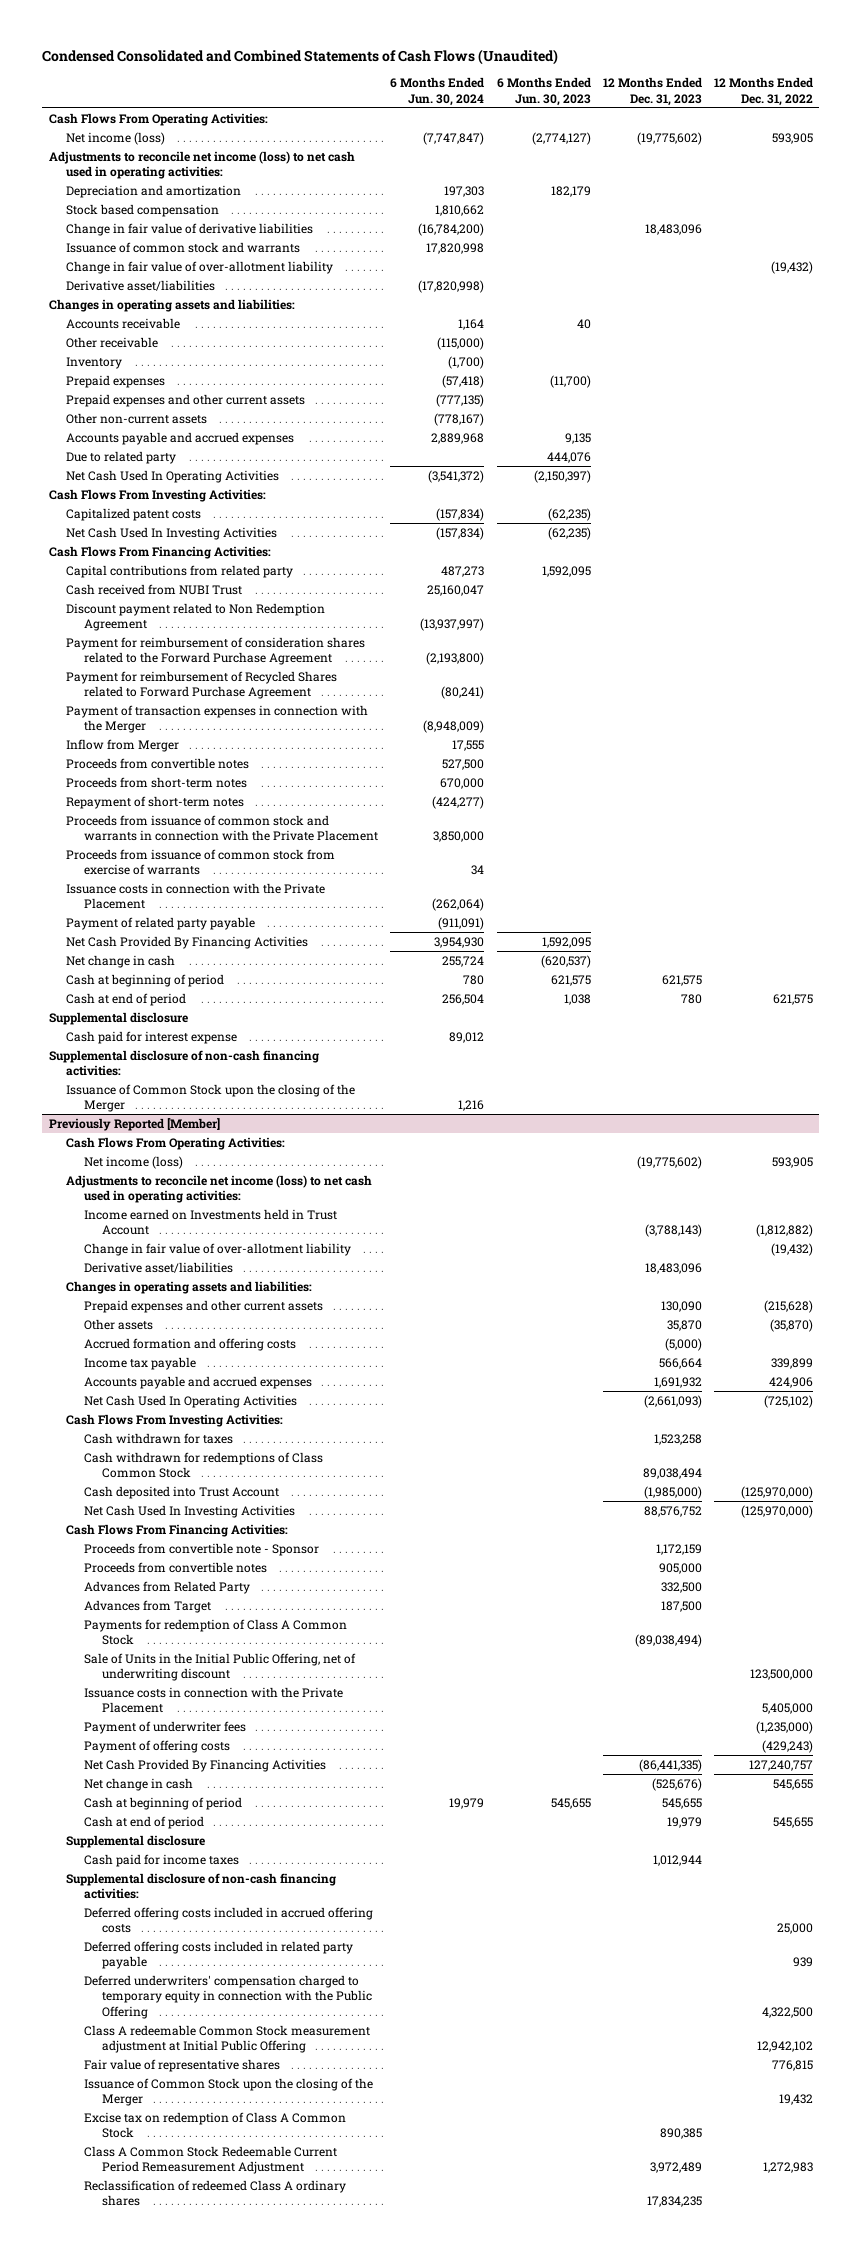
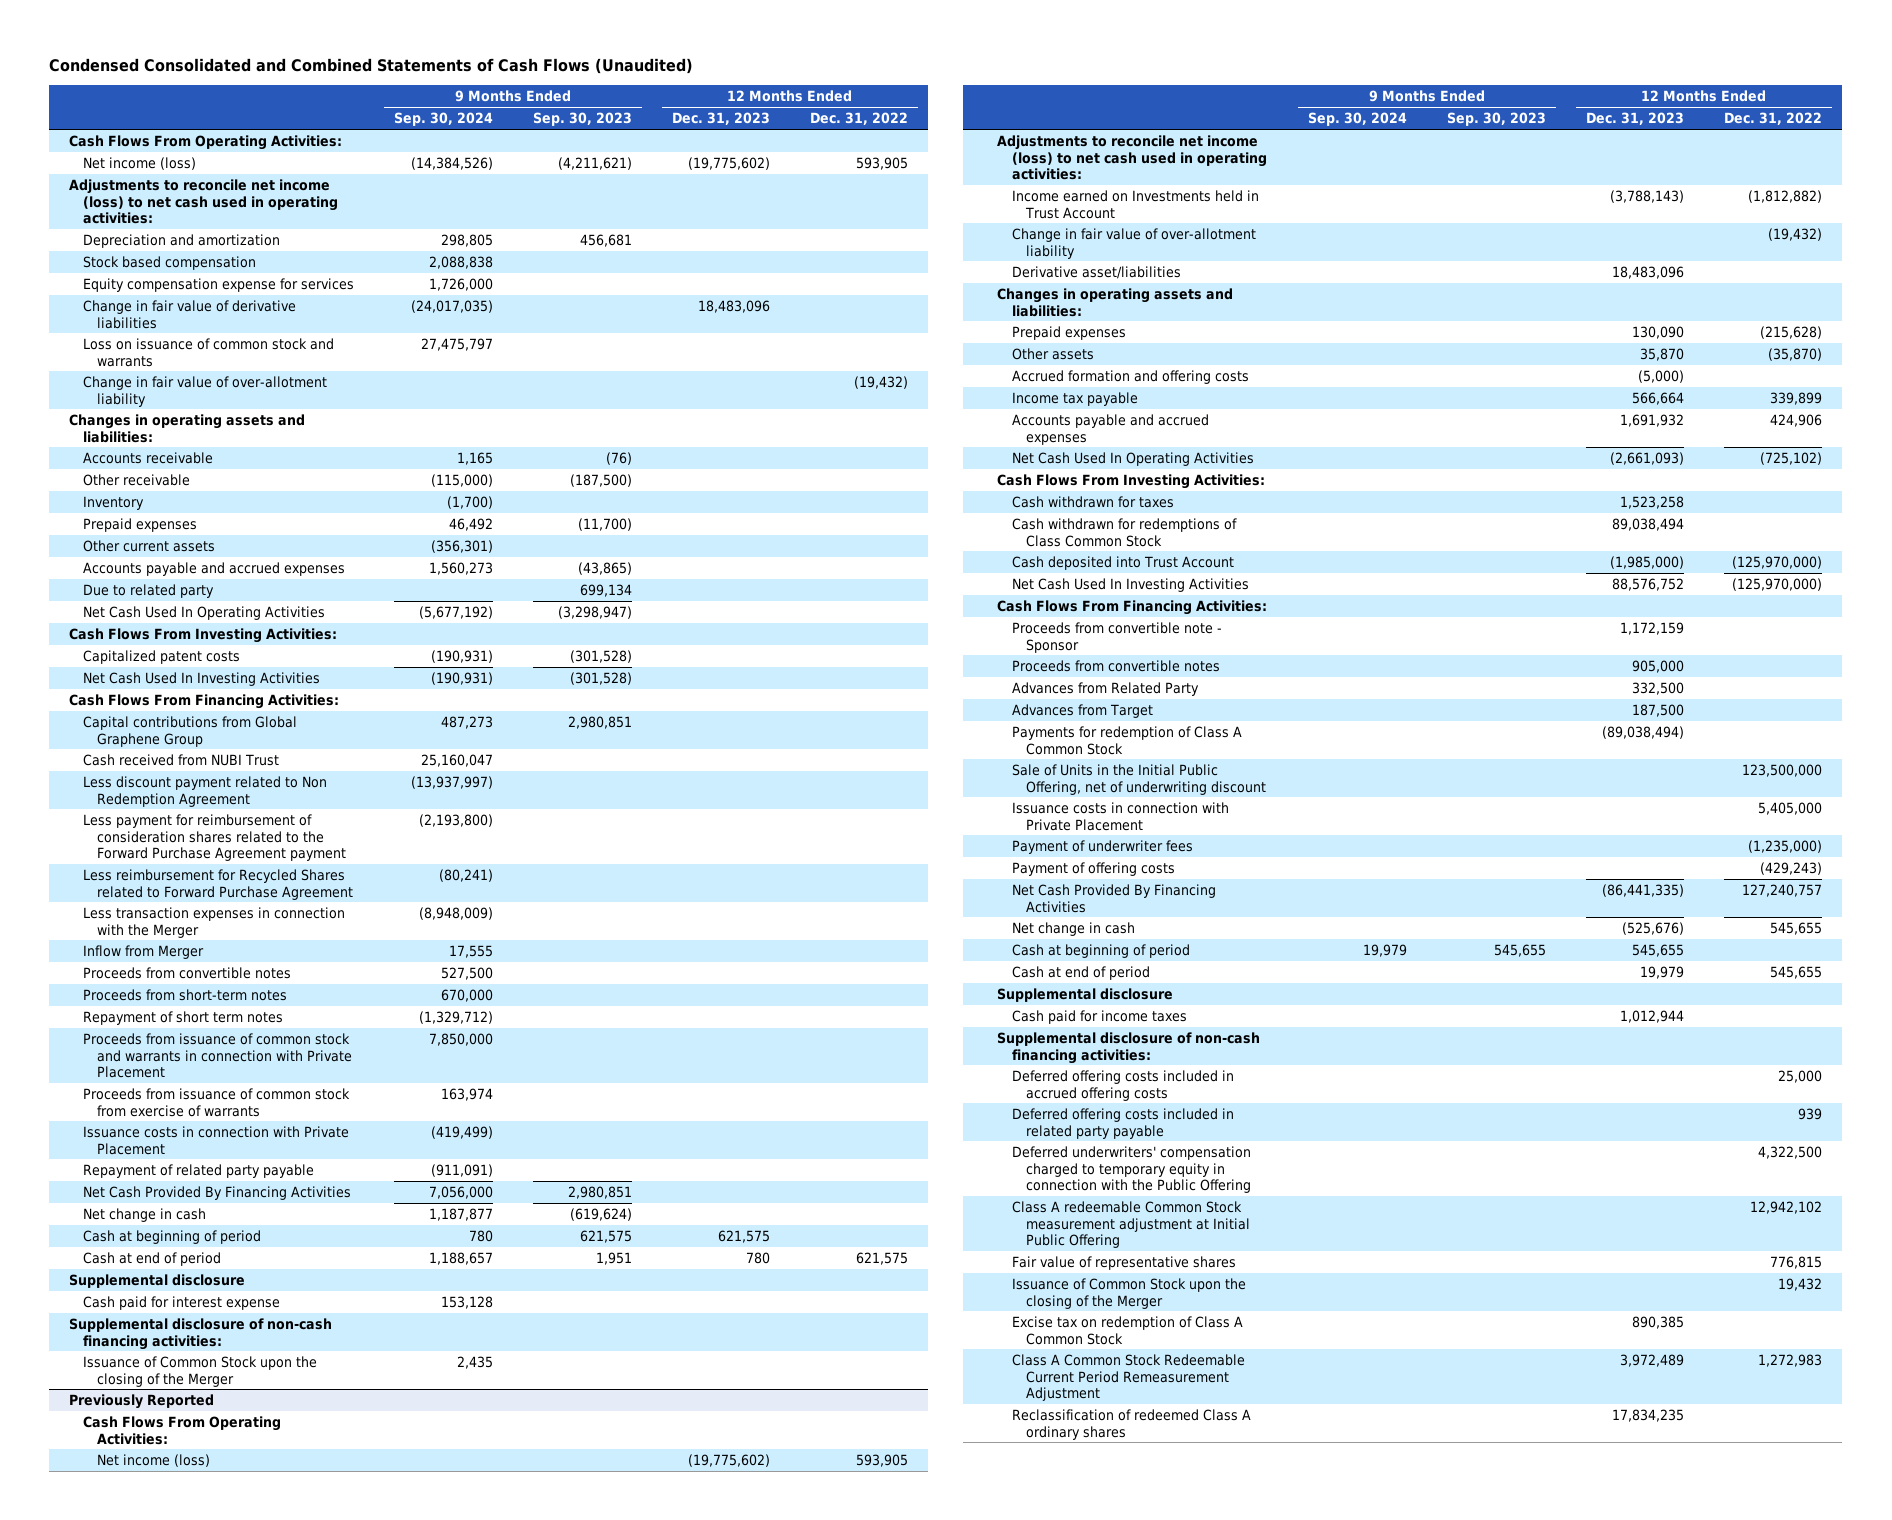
- | 6 Months Ended Jun. 30, 2024 | 6 Months Ended Jun. 30, 2023 | 12 Months Ended Dec. 31, 2023 | 12 Months Ended Dec. 31, 2022
+ | 9 Months Ended Sep. 30, 2024 | 9 Months Ended Sep. 30, 2023 | 12 Months Ended Dec. 31, 2023 | 12 Months Ended Dec. 31, 2022
+ Equity compensation expense for services | 1,726,000 | | |
- Issuance of common stock and warrants | 17,820,998 | | |
+ Loss on issuance of common stock and warrants | 27,475,797 | | |
- Derivative asset/liabilities | (17,820,998) | | |
- Prepaid expenses and other current assets | (777,135) | | |
- Other non-current assets | (778,167) | | |
+ Other current assets | (356,301) | | |
- Capital contributions from related party | 487,273 | 1,592,095 | |
+ Capital contributions from Global Graphene Group | 487,273 | 2,980,851 | |
- Discount payment related to Non Redemption Agreement | (13,937,997) | | |
- Payment for reimbursement of consideration shares related to the Forward Purchase Agreement | (2,193,800) | | |
- Payment for reimbursement of Recycled Shares related to Forward Purchase Agreement | (80,241) | | |
- Payment of transaction expenses in connection with the Merger | (8,948,009) | | |
+ Less discount payment related to Non Redemption Agreement | (13,937,997) | | |
+ Less payment for reimbursement of consideration shares related to the Forward Purchase Agreement payment | (2,193,800) | | |
+ Less reimbursement for Recycled Shares related to Forward Purchase Agreement | (80,241) | | |
+ Less transaction expenses in connection with the Merger | (8,948,009) | | |
- Repayment of short-term notes | (424,277) | | |
- Proceeds from issuance of common stock and warrants in connection with the Private Placement | 3,850,000 | | |
+ Repayment of short term notes | (1,329,712) | | |
+ Proceeds from issuance of common stock and warrants in connection with Private Placement | 7,850,000 | | |
- Issuance costs in connection with the Private Placement | (262,064) | | |
- Payment of related party payable | (911,091) | | |
+ Issuance costs in connection with Private Placement | (419,499) | | |
+ Repayment of related party payable | (911,091) | | |
- Previously Reported [Member]
+ Previously Reported
- Prepaid expenses and other current assets | | | 130,090 | (215,628)
+ Prepaid expenses | | | 130,090 | (215,628)
- Issuance costs in connection with the Private Placement | | | | 5,405,000
+ Issuance costs in connection with Private Placement | | | | 5,405,000

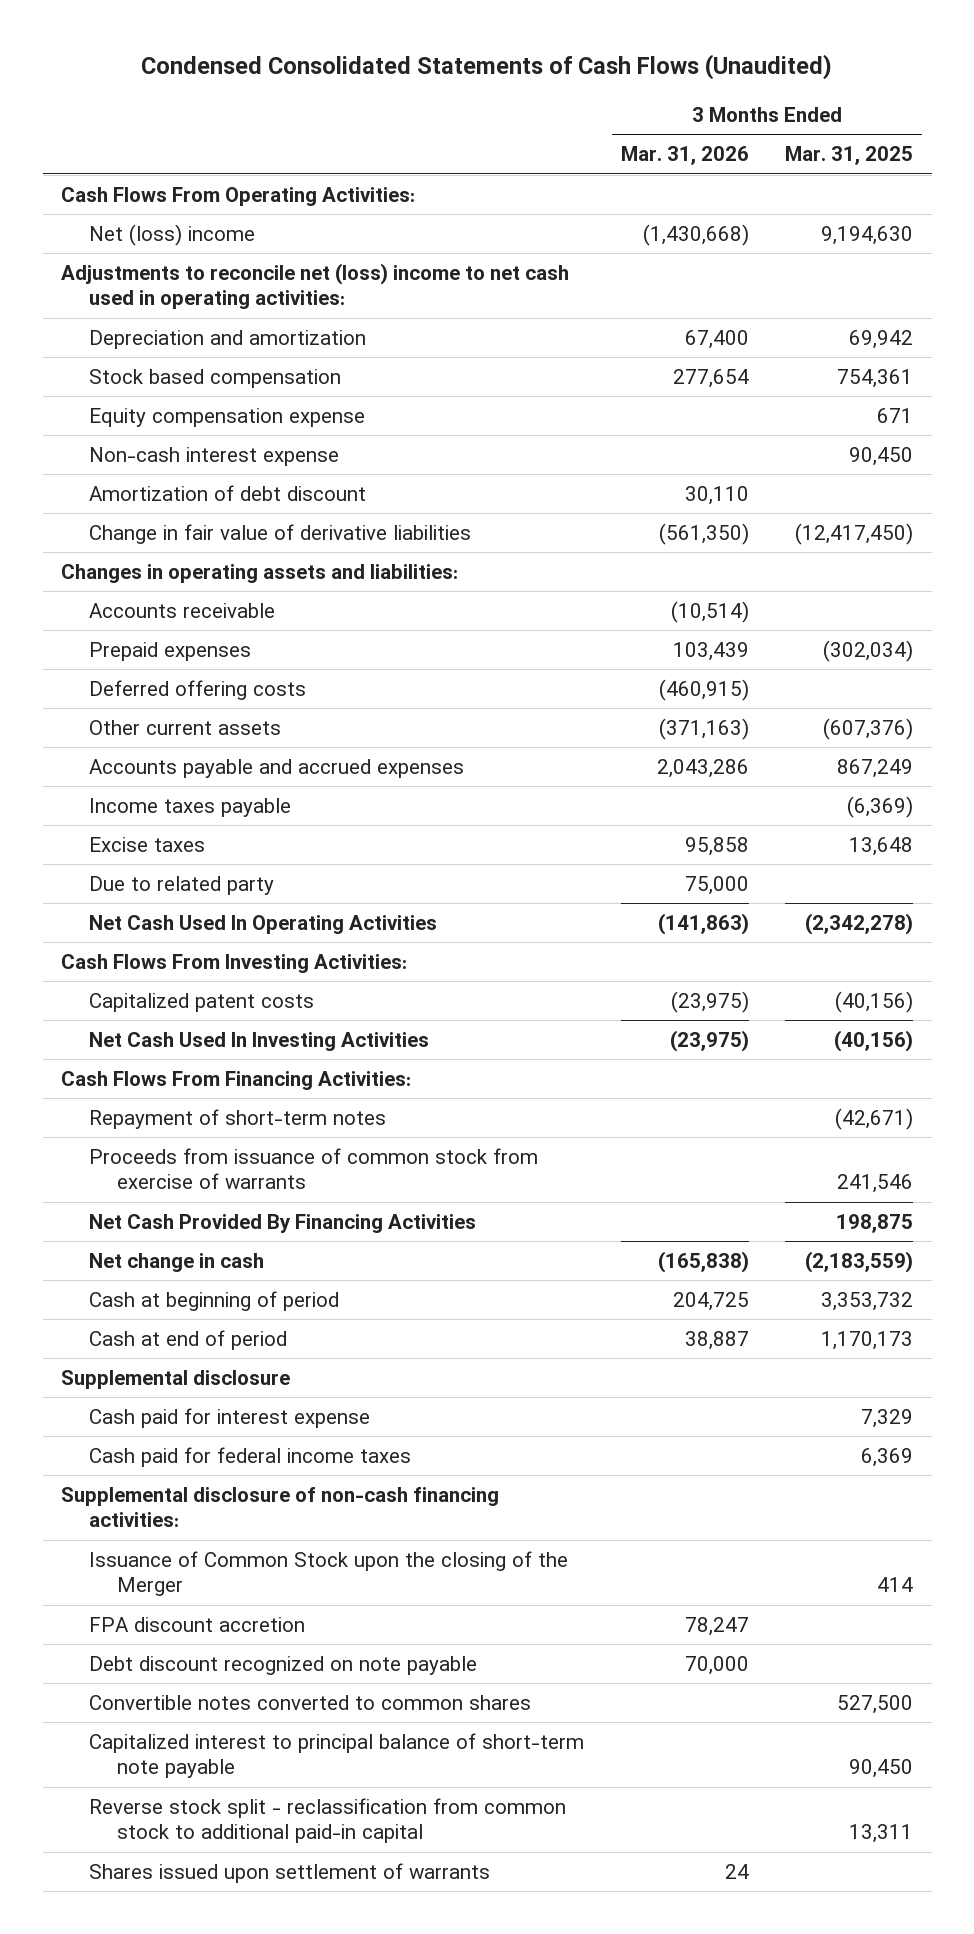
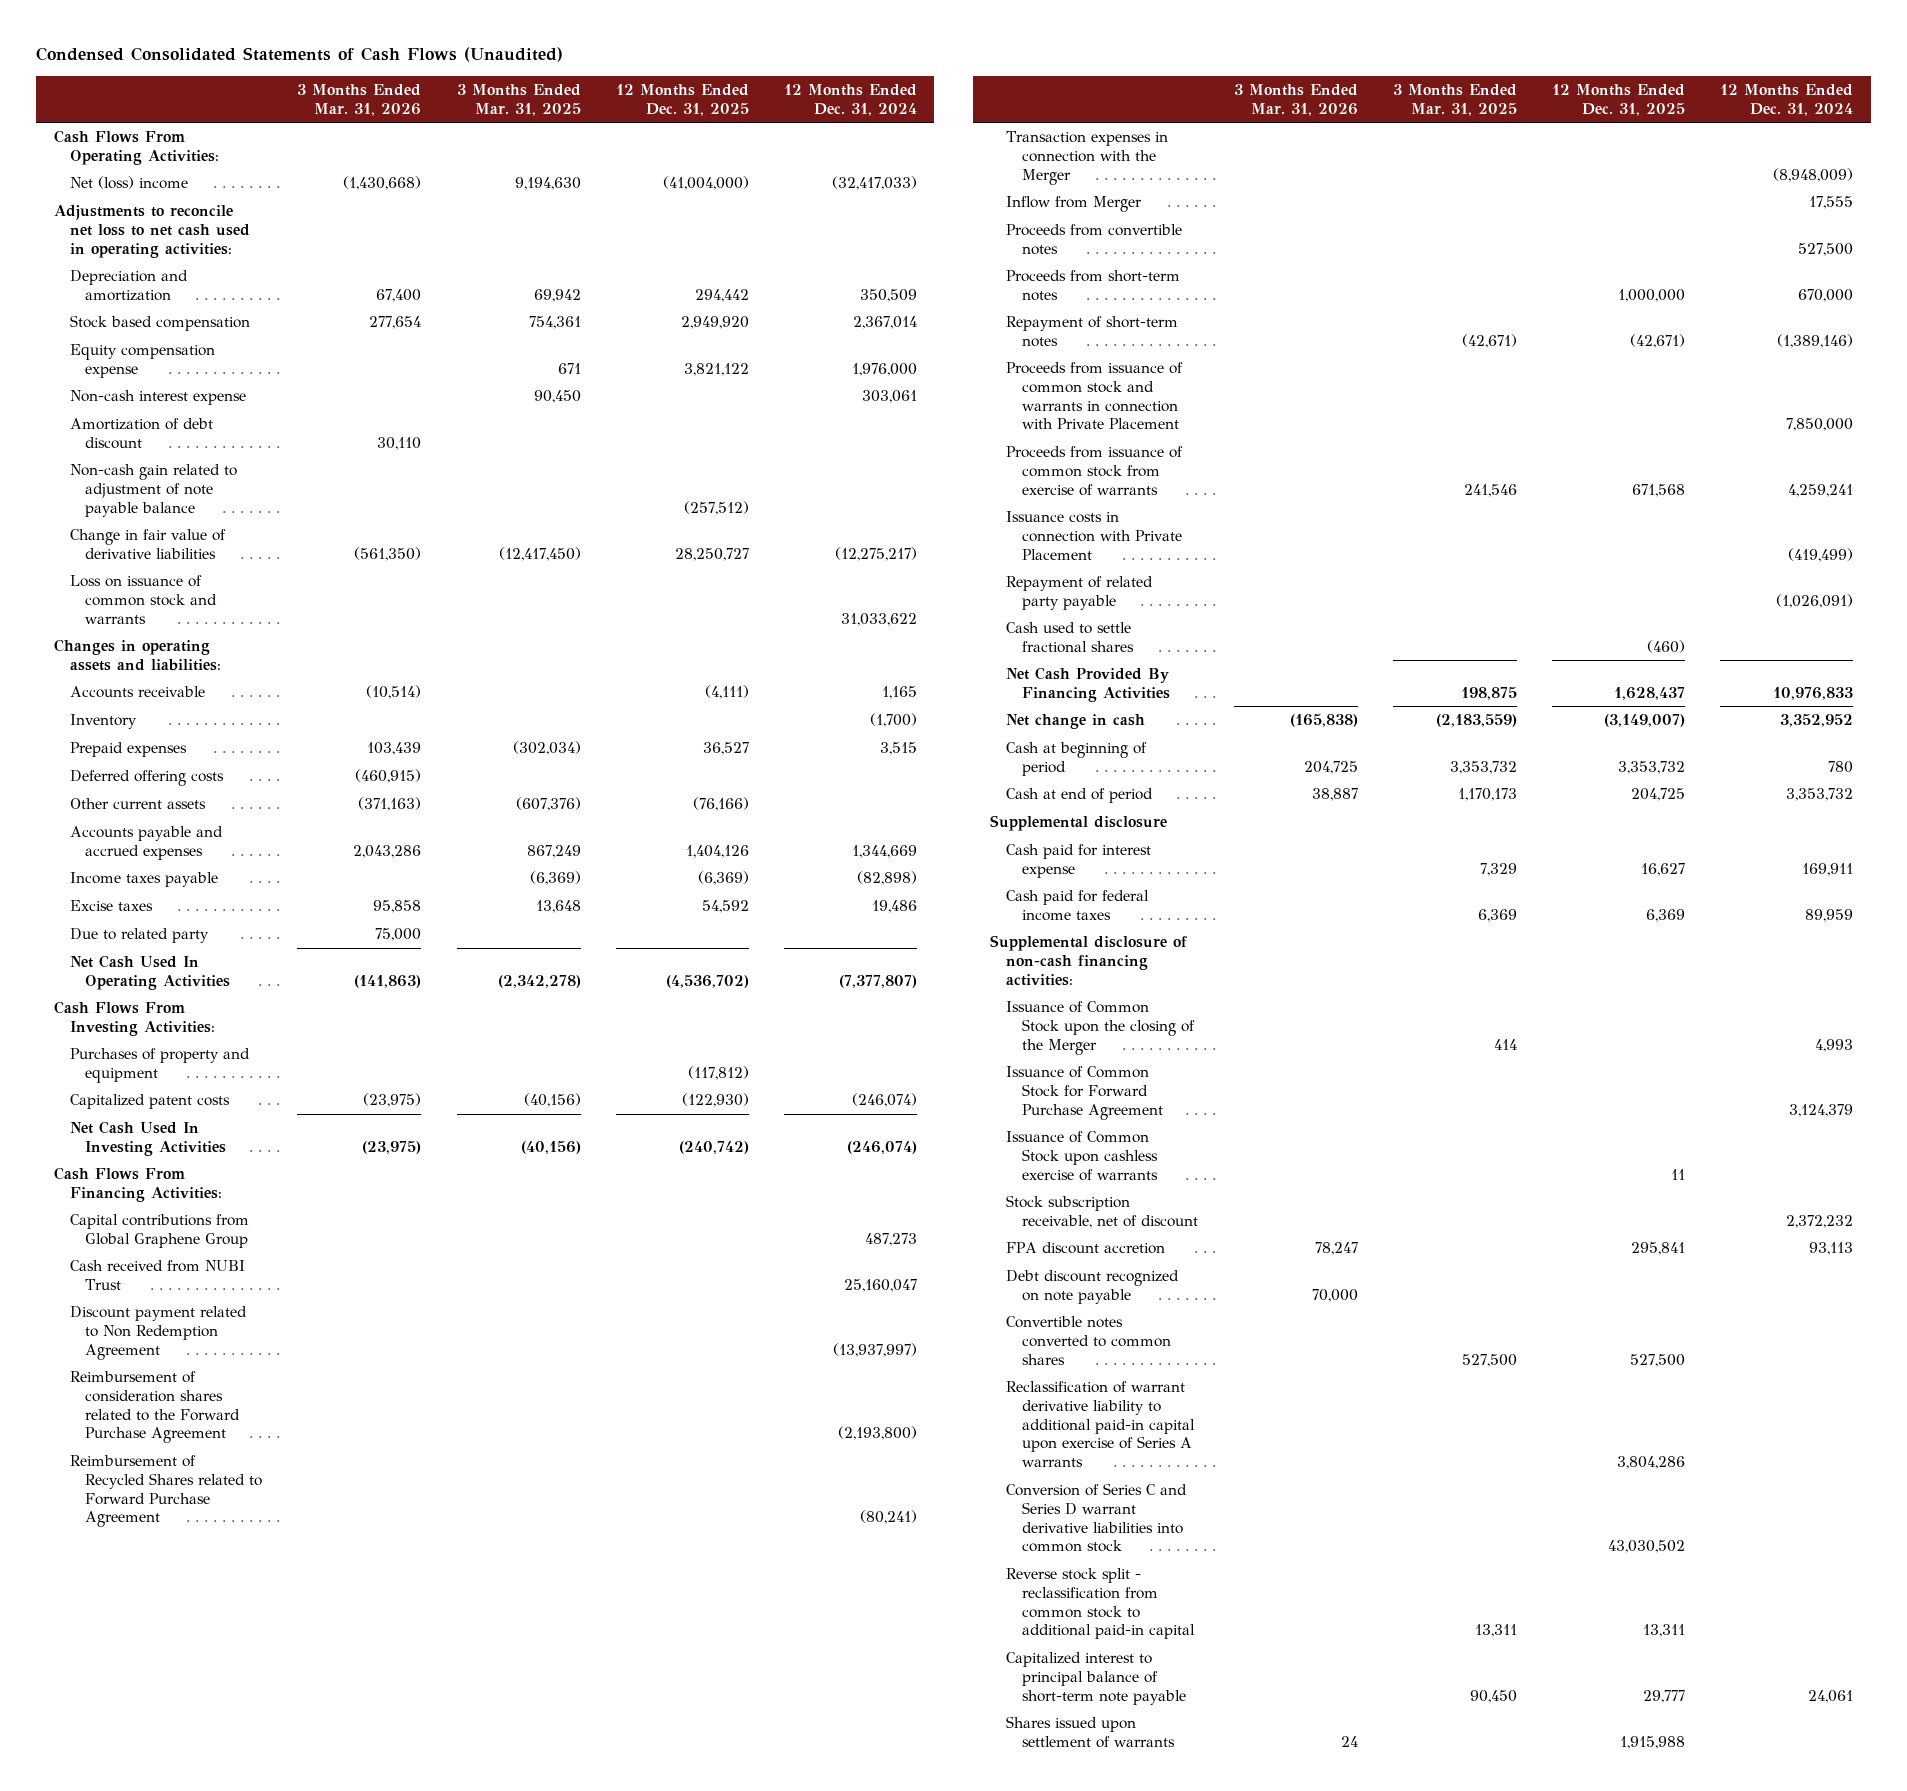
- | 3 Months Ended Mar. 31, 2026 | 3 Months Ended Mar. 31, 2025
+ | 3 Months Ended Mar. 31, 2026 | 3 Months Ended Mar. 31, 2025 | 12 Months Ended Dec. 31, 2025 | 12 Months Ended Dec. 31, 2024
- Adjustments to reconcile net (loss) income to net cash used in operating activities:
+ Adjustments to reconcile net loss to net cash used in operating activities:
+ Non-cash gain related to adjustment of note payable balance | | | (257,512) |
+ Loss on issuance of common stock and warrants | | | | 31,033,622
+ Inventory | | | | (1,700)
+ Purchases of property and equipment | | | (117,812) |
+ Capital contributions from Global Graphene Group | | | | 487,273
+ Cash received from NUBI Trust | | | | 25,160,047
+ Discount payment related to Non Redemption Agreement | | | | (13,937,997)
+ Reimbursement of consideration shares related to the Forward Purchase Agreement | | | | (2,193,800)
+ Reimbursement of Recycled Shares related to Forward Purchase Agreement | | | | (80,241)
+ Transaction expenses in connection with the Merger | | | | (8,948,009)
+ Inflow from Merger | | | | 17,555
+ Proceeds from convertible notes | | | | 527,500
+ Proceeds from short-term notes | | | 1,000,000 | 670,000
+ Proceeds from issuance of common stock and warrants in connection with Private Placement | | | | 7,850,000
+ Issuance costs in connection with Private Placement | | | | (419,499)
+ Repayment of related party payable | | | | (1,026,091)
+ Cash used to settle fractional shares | | | (460) |
+ Issuance of Common Stock for Forward Purchase Agreement | | | | 3,124,379
+ Issuance of Common Stock upon cashless exercise of warrants | | | 11 |
+ Stock subscription receivable, net of discount | | | | 2,372,232
+ Reclassification of warrant derivative liability to additional paid-in capital upon exercise of Series A warrants | | | 3,804,286 |
+ Conversion of Series C and Series D warrant derivative liabilities into common stock | | | 43,030,502 |
moved down: Capitalized interest to principal balance of short-term note payable | | 90,450 | 29,777 | 24,061

